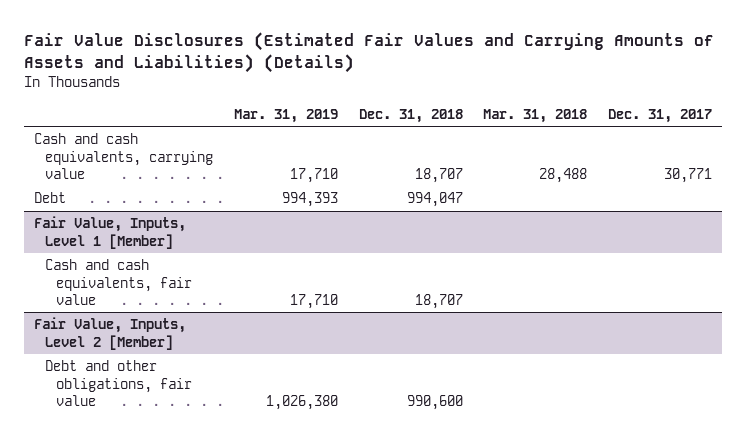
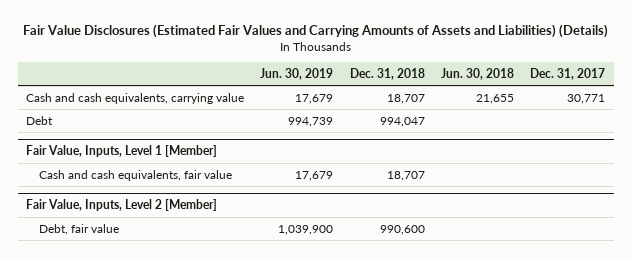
- | Mar. 31, 2019 | Dec. 31, 2018 | Mar. 31, 2018 | Dec. 31, 2017
+ | Jun. 30, 2019 | Dec. 31, 2018 | Jun. 30, 2018 | Dec. 31, 2017
@ Fair Value, Inputs, Level 2 [Member]
- Debt and other obligations, fair value | 1,026,380 | 990,600 | |
+ Debt, fair value | 1,039,900 | 990,600 | |

